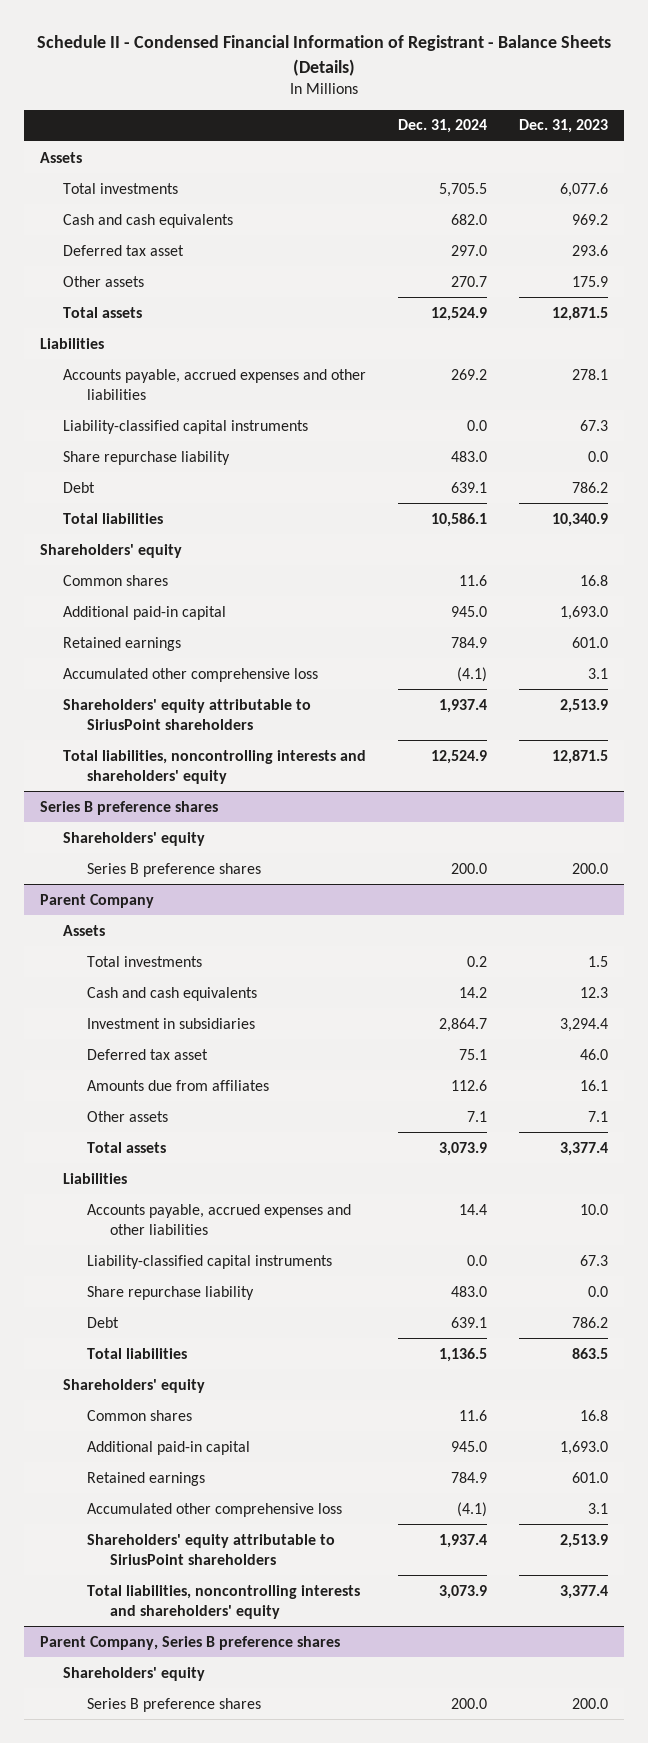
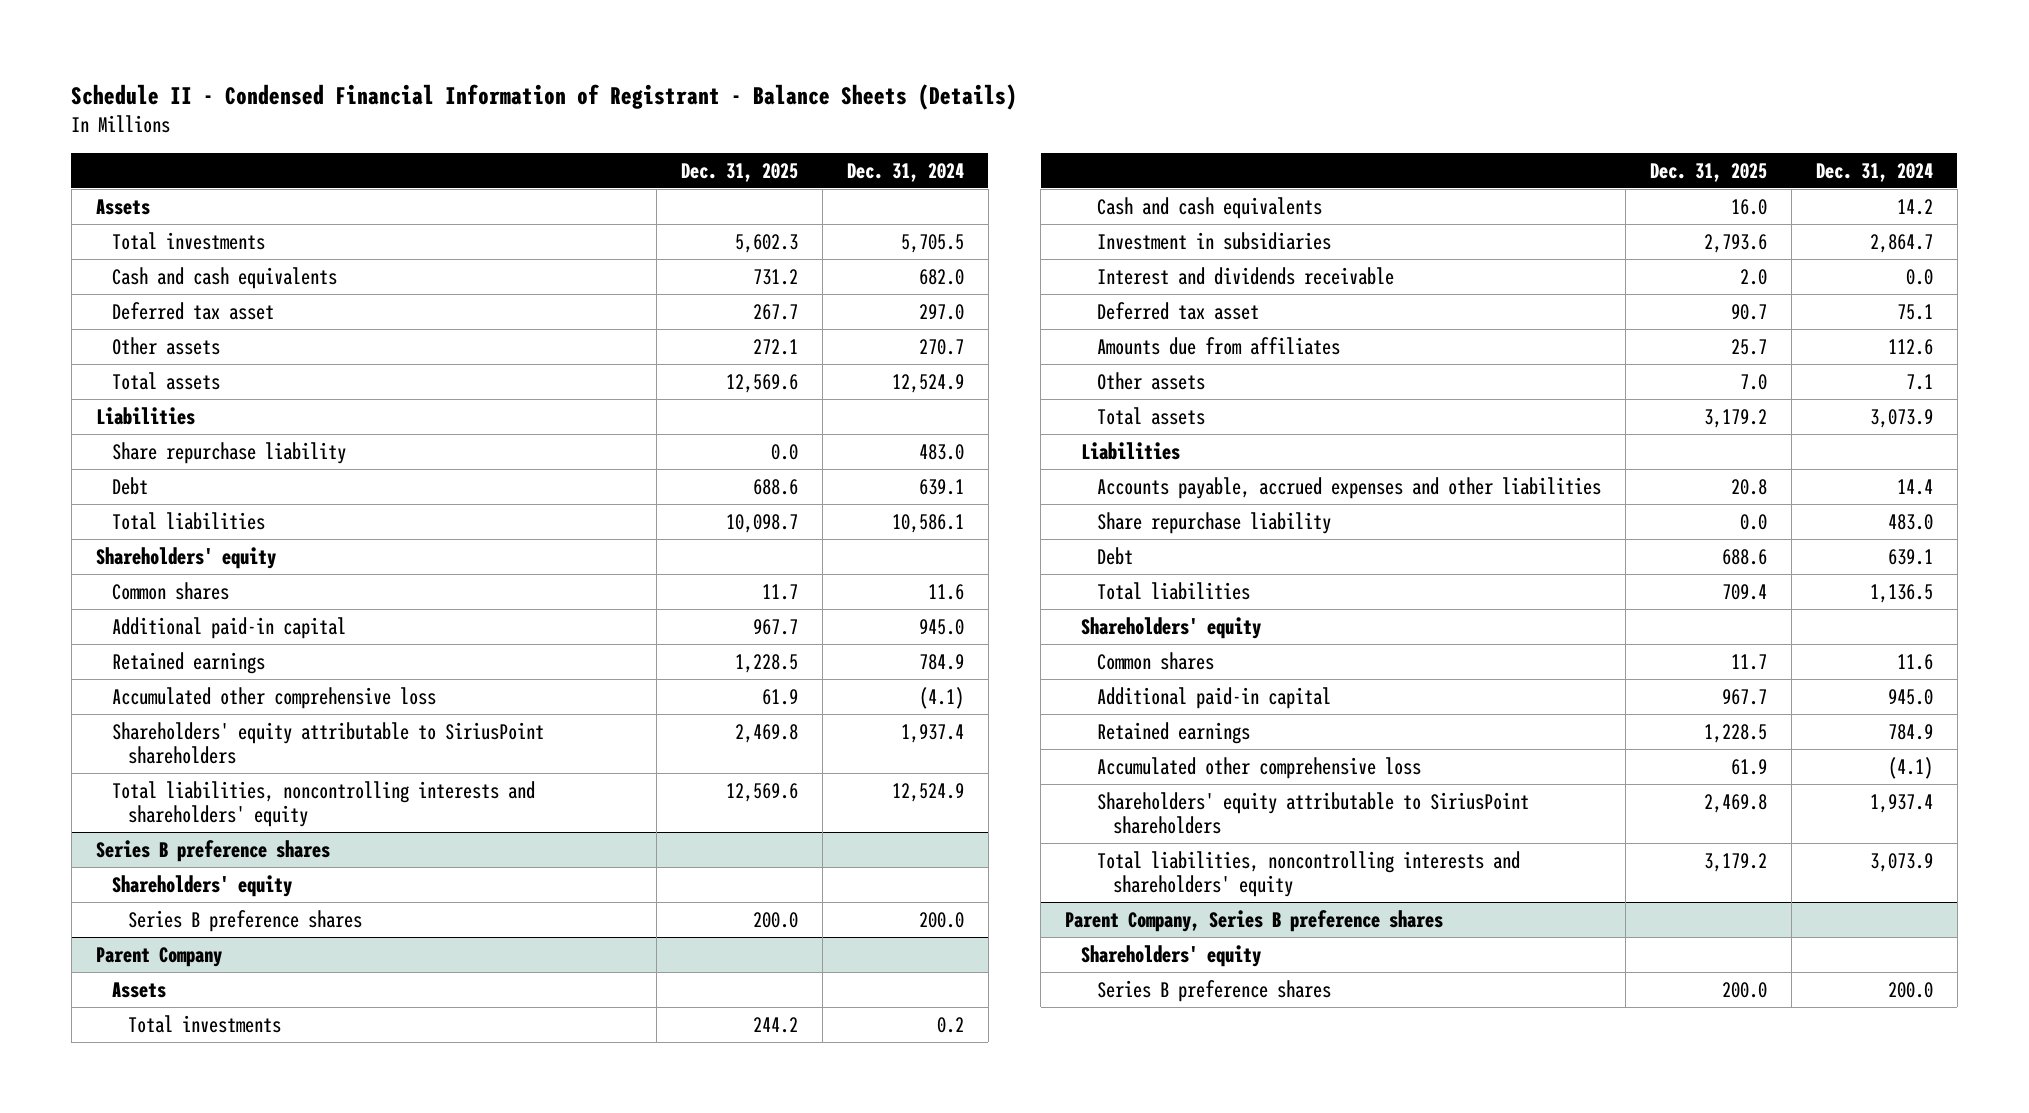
- | Dec. 31, 2024 | Dec. 31, 2023
+ | Dec. 31, 2025 | Dec. 31, 2024
- Accounts payable, accrued expenses and other liabilities | 269.2 | 278.1
- Liability-classified capital instruments | 0.0 | 67.3
@ Parent Company
+ Interest and dividends receivable | 2.0 | 0.0
- Liability-classified capital instruments | 0.0 | 67.3

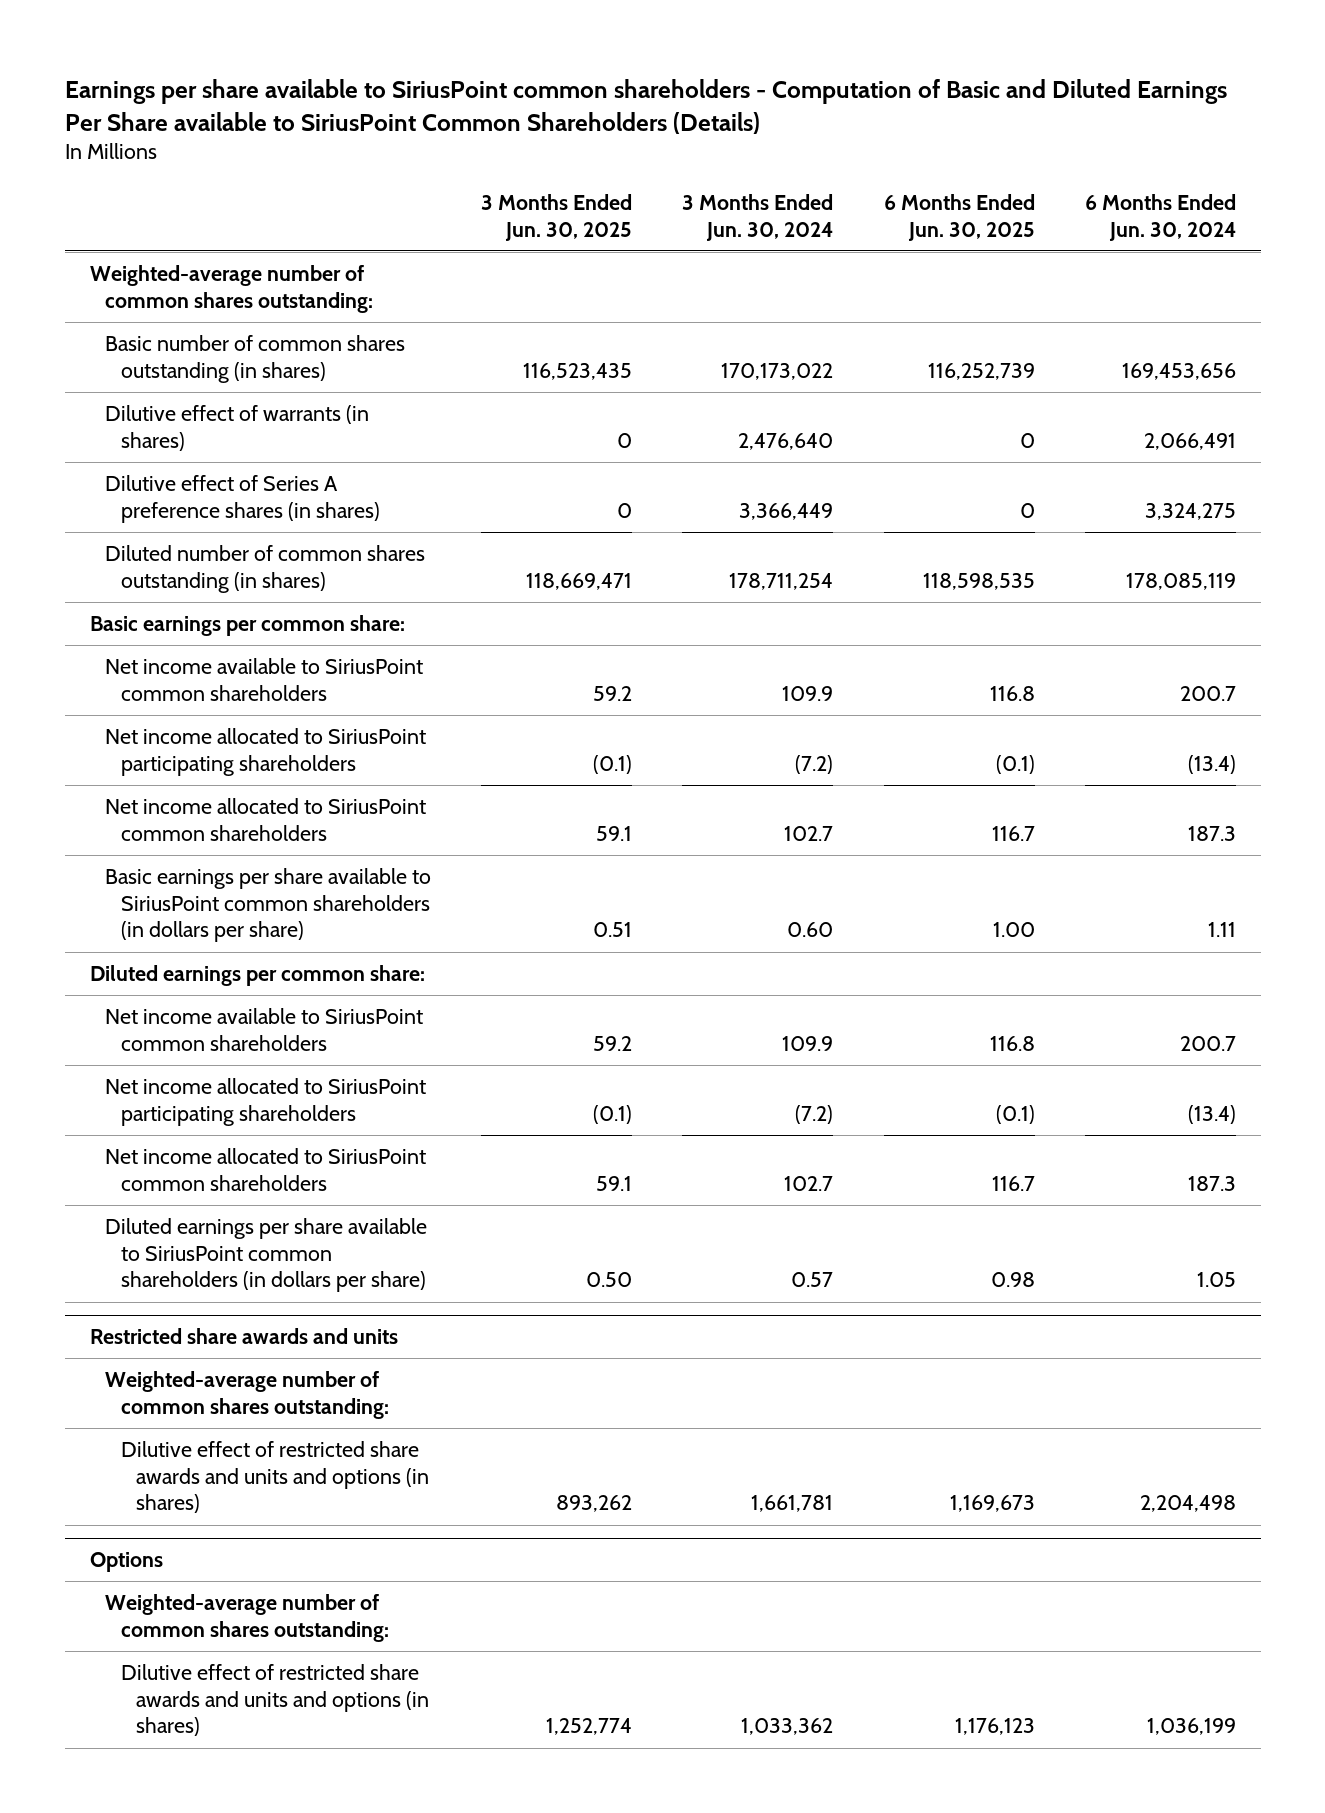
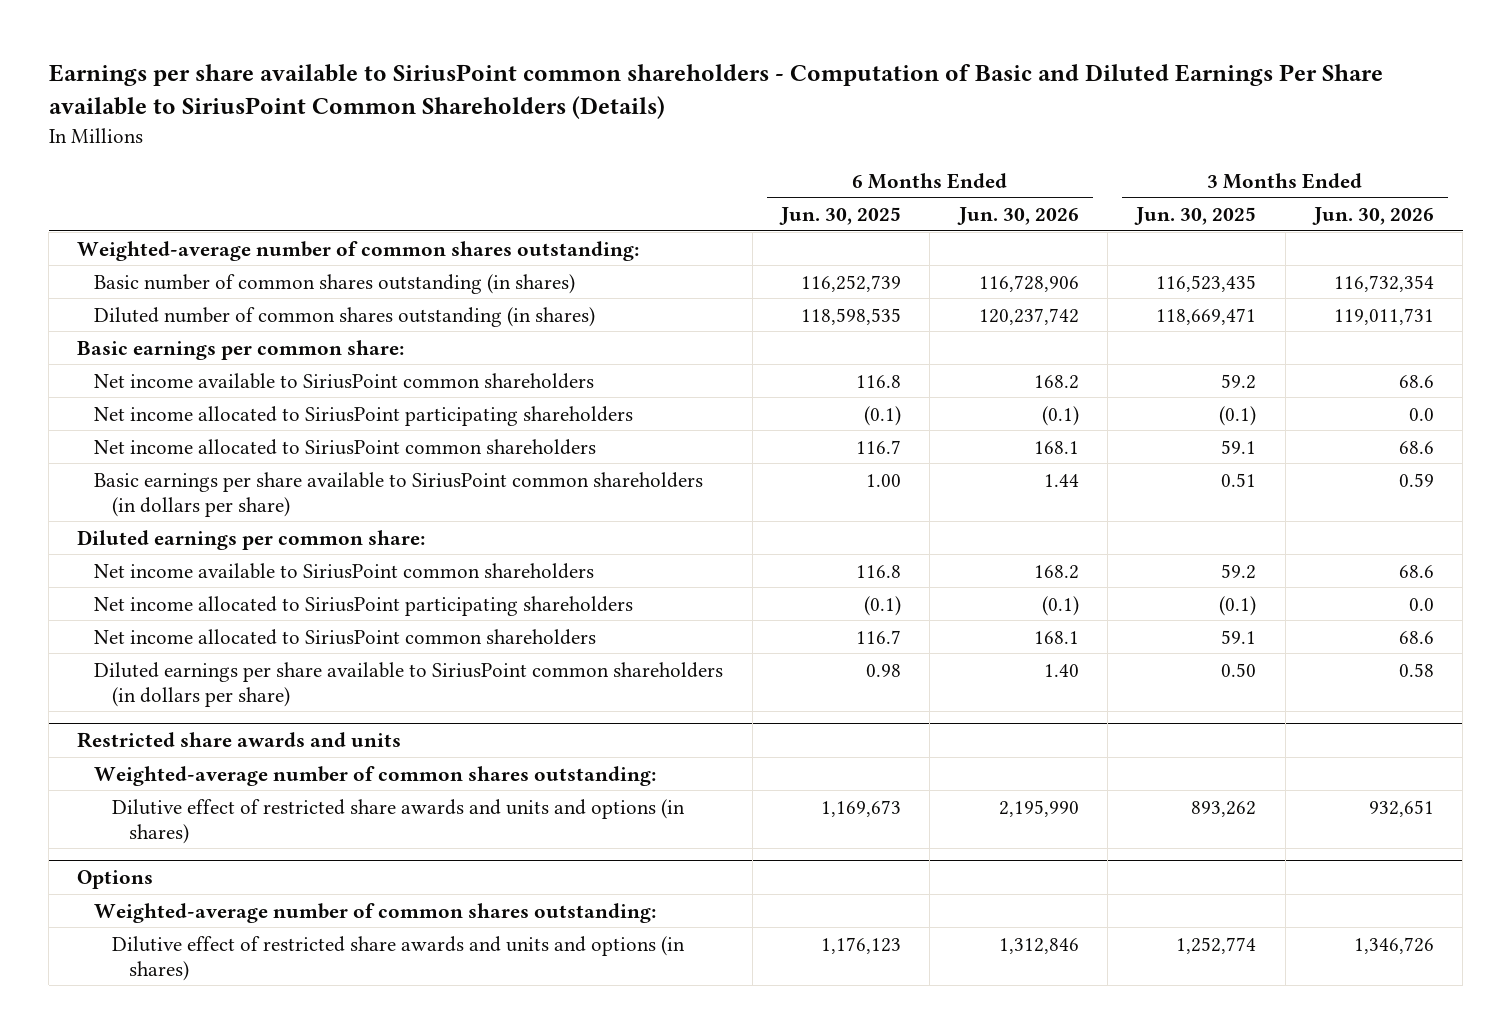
- | 3 Months Ended Jun. 30, 2025 | 3 Months Ended Jun. 30, 2024 | 6 Months Ended Jun. 30, 2025 | 6 Months Ended Jun. 30, 2024
+ | 6 Months Ended Jun. 30, 2025 | 6 Months Ended Jun. 30, 2026 | 3 Months Ended Jun. 30, 2025 | 3 Months Ended Jun. 30, 2026
- Dilutive effect of warrants (in shares) | 0 | 2,476,640 | 0 | 2,066,491
- Dilutive effect of Series A preference shares (in shares) | 0 | 3,366,449 | 0 | 3,324,275

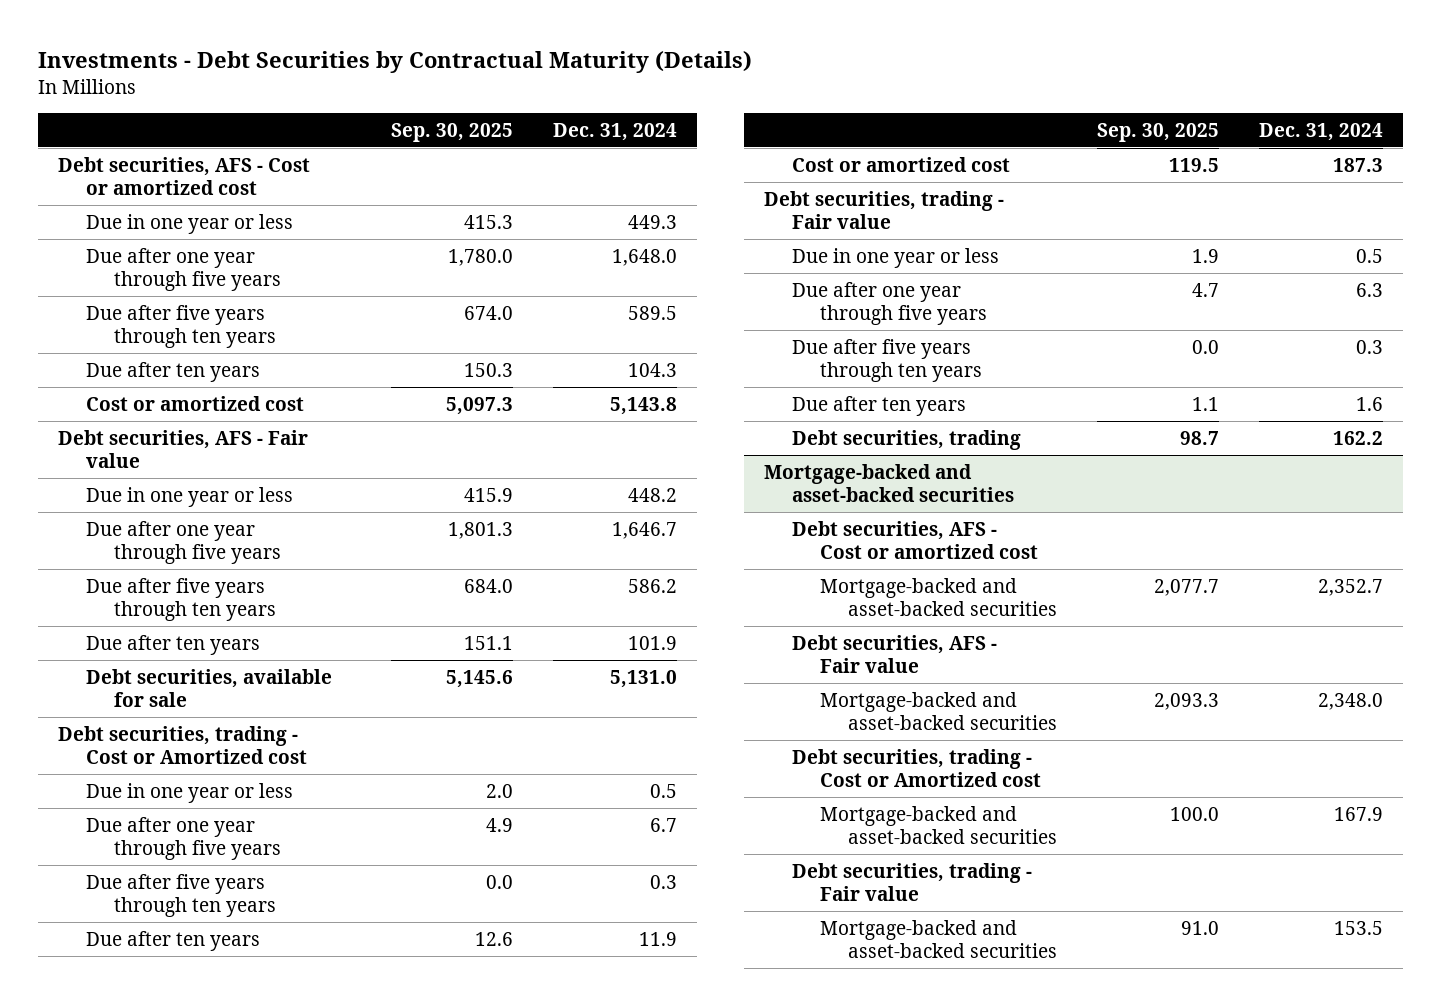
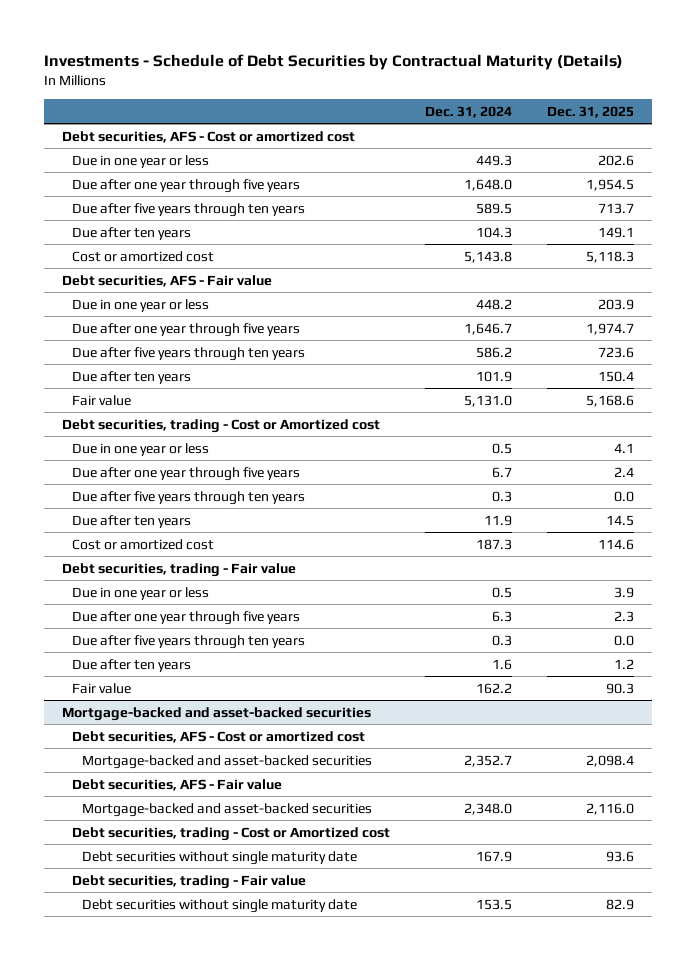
- Investments - Debt Securities by Contractual Maturity (Details)
+ Investments - Schedule of Debt Securities by Contractual Maturity (Details)
- | Sep. 30, 2025 | Dec. 31, 2024
+ | Dec. 31, 2024 | Dec. 31, 2025
- Debt securities, available for sale | 5,145.6 | 5,131.0
+ Fair value | 5,131.0 | 5,168.6
- Debt securities, trading | 98.7 | 162.2
+ Fair value | 162.2 | 90.3
@ Mortgage-backed and asset-backed securities
- Mortgage-backed and asset-backed securities | 100.0 | 167.9
+ Debt securities without single maturity date | 167.9 | 93.6
- Mortgage-backed and asset-backed securities | 91.0 | 153.5
+ Debt securities without single maturity date | 153.5 | 82.9

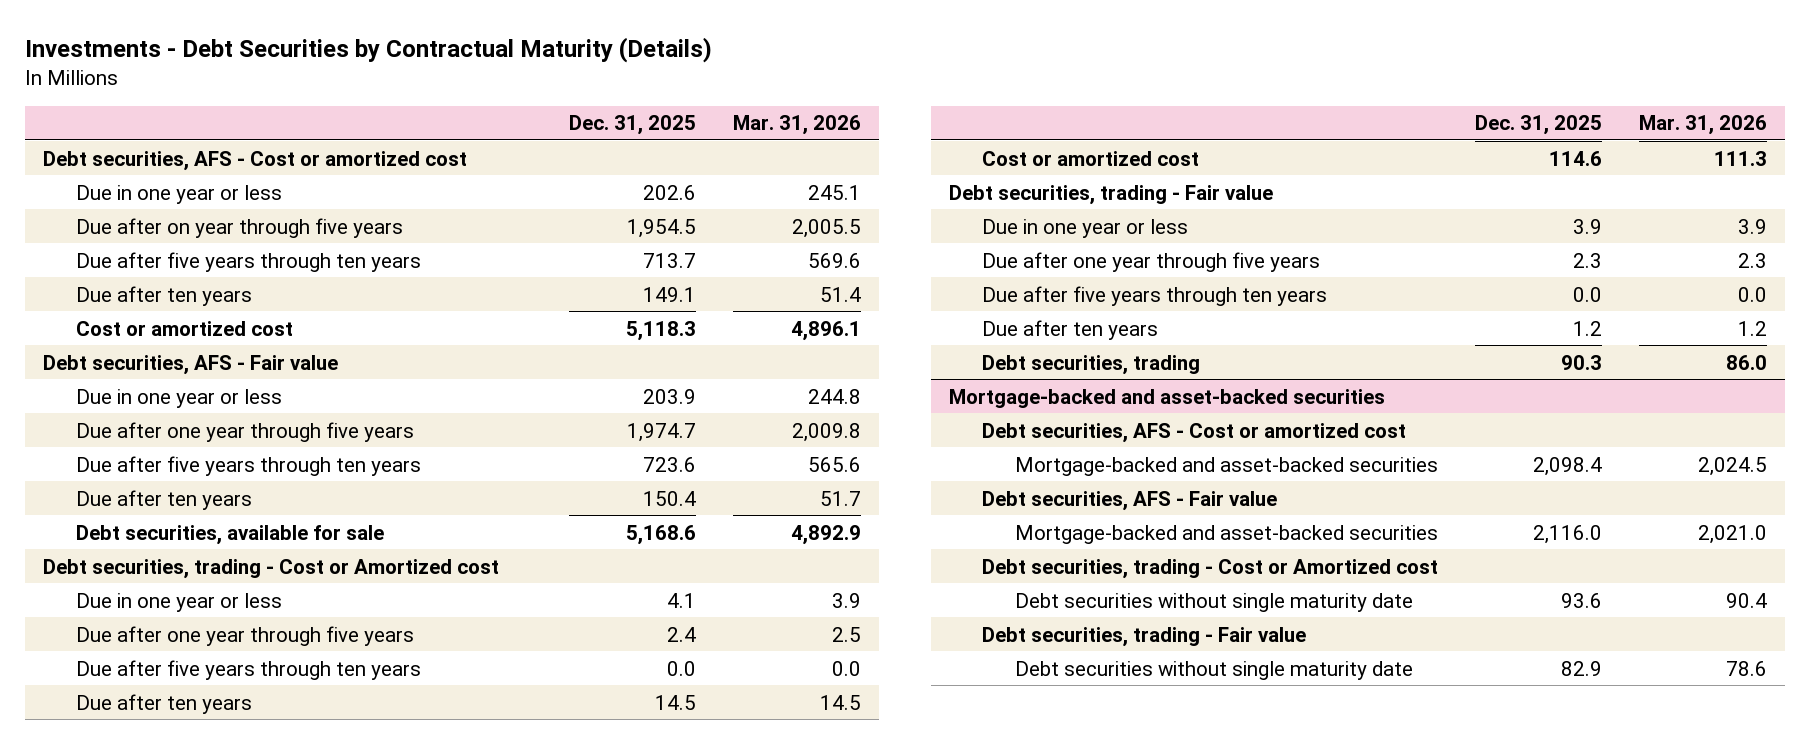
- Investments - Schedule of Debt Securities by Contractual Maturity (Details)
+ Investments - Debt Securities by Contractual Maturity (Details)
- | Dec. 31, 2024 | Dec. 31, 2025
+ | Dec. 31, 2025 | Mar. 31, 2026
- Due after one year through five years | 1,648.0 | 1,954.5
+ Due after on year through five years | 1,954.5 | 2,005.5
- Fair value | 5,131.0 | 5,168.6
+ Debt securities, available for sale | 5,168.6 | 4,892.9
- Fair value | 162.2 | 90.3
+ Debt securities, trading | 90.3 | 86.0

